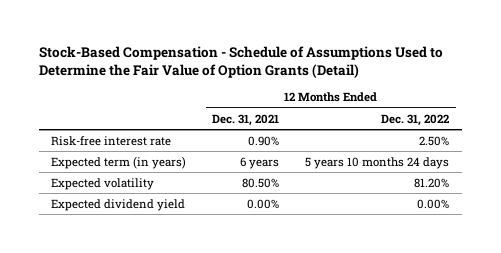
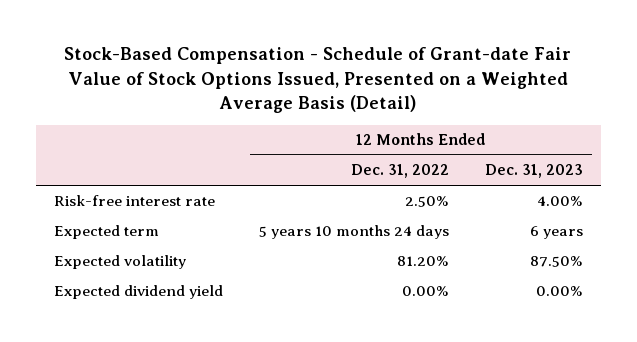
- Stock-Based Compensation - Schedule of Assumptions Used to Determine the Fair Value of Option Grants (Detail)
+ Stock-Based Compensation - Schedule of Grant-date Fair Value of Stock Options Issued, Presented on a Weighted Average Basis (Detail)
- | 12 Months Ended Dec. 31, 2021 | 12 Months Ended Dec. 31, 2022
+ | 12 Months Ended Dec. 31, 2022 | 12 Months Ended Dec. 31, 2023
- Expected term (in years) | 6 years | 5 years 10 months 24 days
+ Expected term | 5 years 10 months 24 days | 6 years

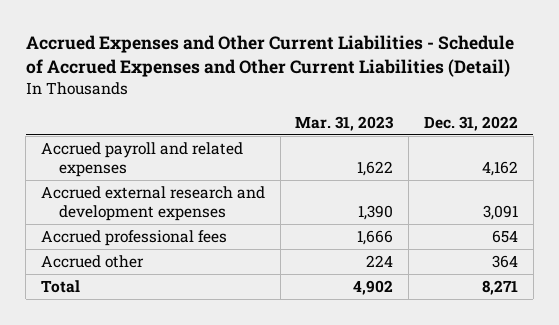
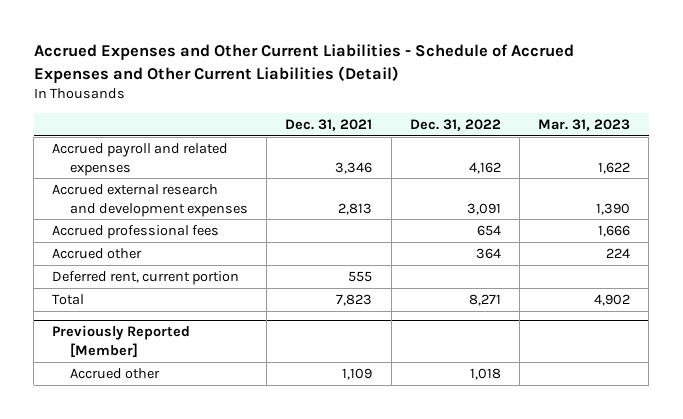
- | Mar. 31, 2023 | Dec. 31, 2022
+ | Dec. 31, 2021 | Dec. 31, 2022 | Mar. 31, 2023
+ Deferred rent, current portion | 555 | |
+ Previously Reported [Member]
+ Accrued other | 1,109 | 1,018 |

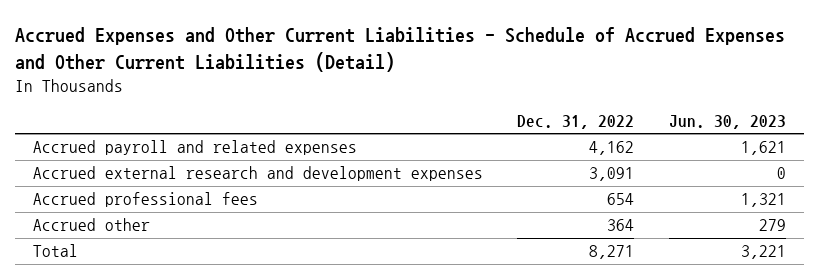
- | Dec. 31, 2021 | Dec. 31, 2022 | Mar. 31, 2023
+ | Dec. 31, 2022 | Jun. 30, 2023
- Deferred rent, current portion | 555 | |
- Previously Reported [Member]
- Accrued other | 1,109 | 1,018 |

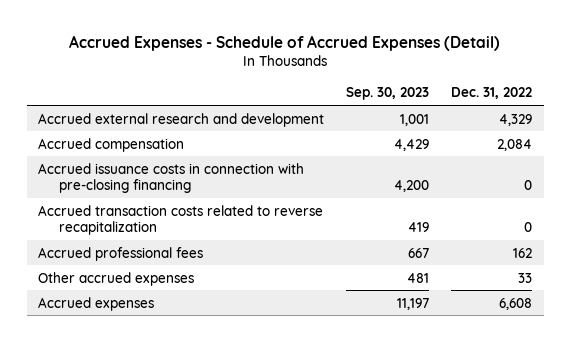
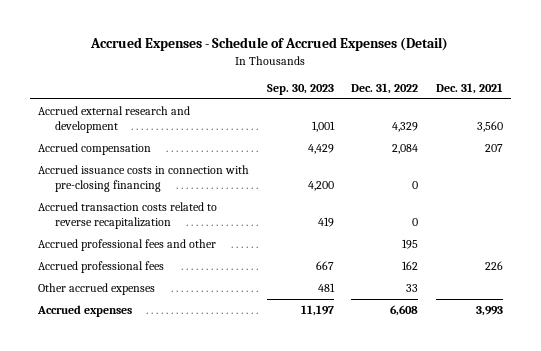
- | Sep. 30, 2023 | Dec. 31, 2022
+ | Sep. 30, 2023 | Dec. 31, 2022 | Dec. 31, 2021
+ Accrued professional fees and other | | 195 |

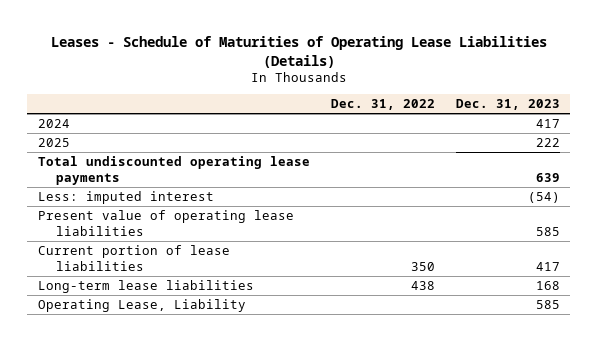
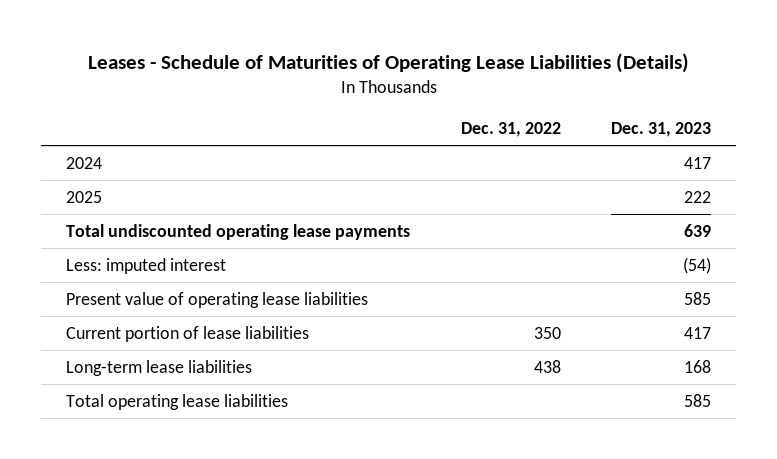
- Operating Lease, Liability | | 585
+ Total operating lease liabilities | | 585

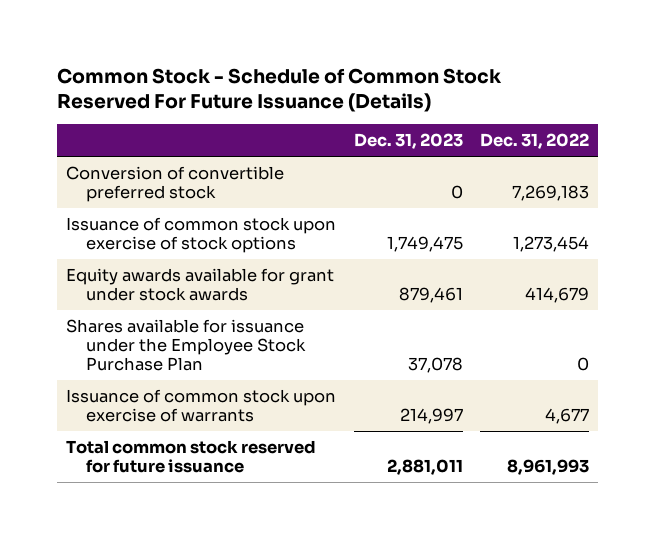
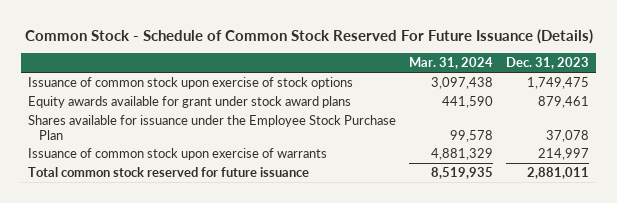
- | Dec. 31, 2023 | Dec. 31, 2022
+ | Mar. 31, 2024 | Dec. 31, 2023
- Conversion of convertible preferred stock | 0 | 7,269,183
- Equity awards available for grant under stock awards | 879,461 | 414,679
+ Equity awards available for grant under stock award plans | 441,590 | 879,461

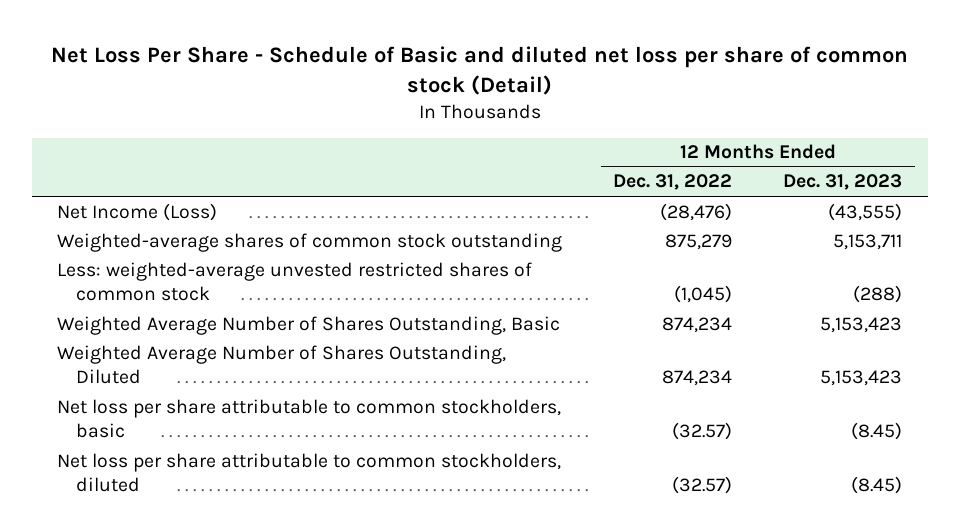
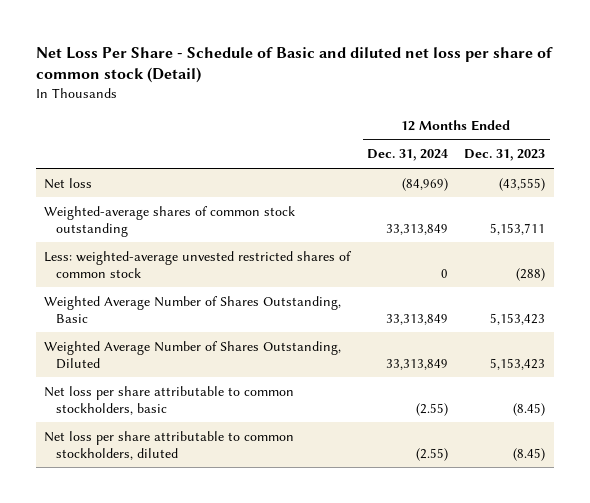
- | 12 Months Ended Dec. 31, 2022 | 12 Months Ended Dec. 31, 2023
+ | 12 Months Ended Dec. 31, 2024 | 12 Months Ended Dec. 31, 2023
- Net Income (Loss) | (28,476) | (43,555)
+ Net loss | (84,969) | (43,555)

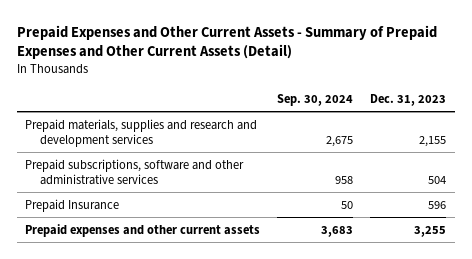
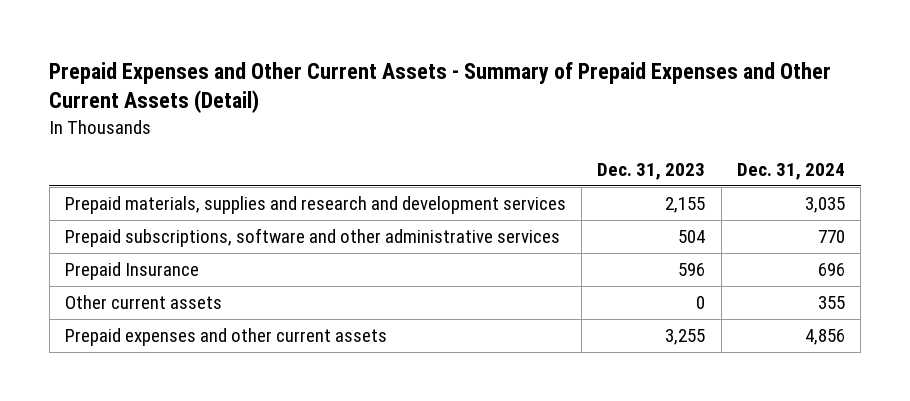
- | Sep. 30, 2024 | Dec. 31, 2023
+ | Dec. 31, 2023 | Dec. 31, 2024
+ Other current assets | 0 | 355

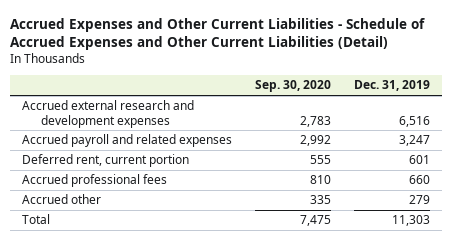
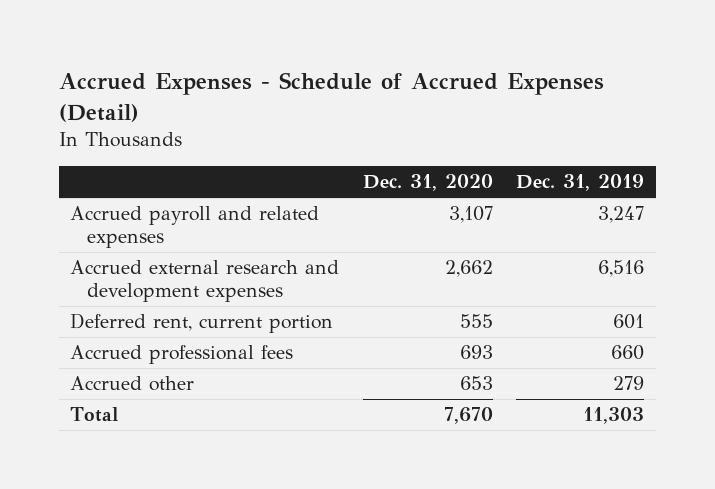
- Accrued Expenses and Other Current Liabilities - Schedule of Accrued Expenses and Other Current Liabilities (Detail)
+ Accrued Expenses - Schedule of Accrued Expenses (Detail)
- | Sep. 30, 2020 | Dec. 31, 2019
+ | Dec. 31, 2020 | Dec. 31, 2019
moved down: Accrued external research and development expenses | 2,662 | 6,516

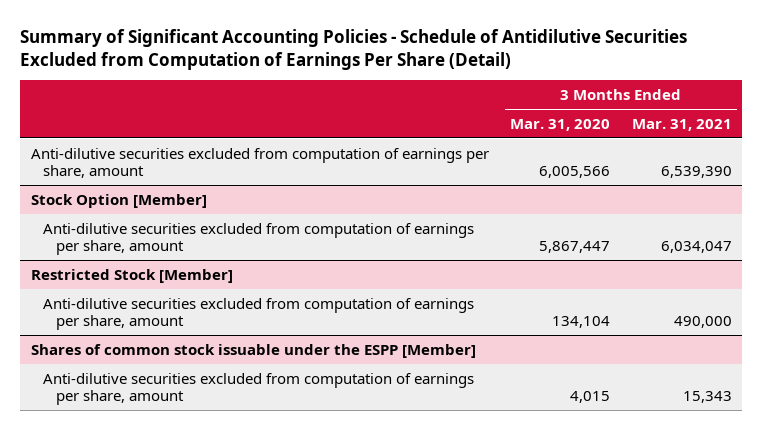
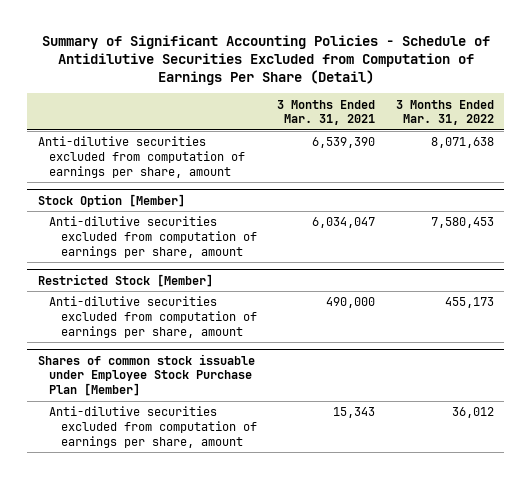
- | 3 Months Ended Mar. 31, 2020 | 3 Months Ended Mar. 31, 2021
+ | 3 Months Ended Mar. 31, 2021 | 3 Months Ended Mar. 31, 2022
- Shares of common stock issuable under the ESPP [Member]
+ Shares of common stock issuable under Employee Stock Purchase Plan [Member]

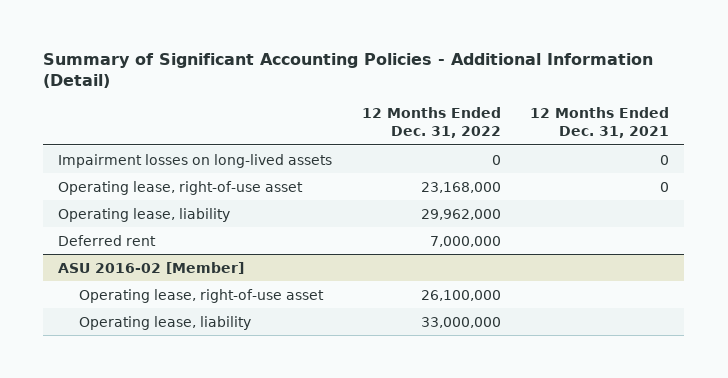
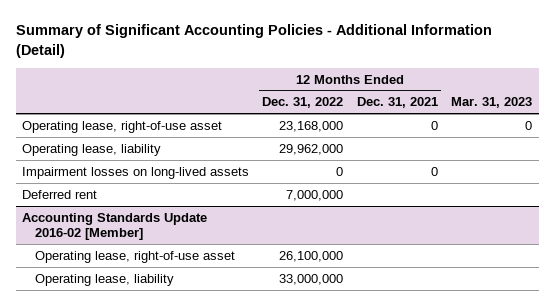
- | 12 Months Ended Dec. 31, 2022 | 12 Months Ended Dec. 31, 2021
+ | 12 Months Ended Dec. 31, 2022 | 12 Months Ended Dec. 31, 2021 | Mar. 31, 2023
moved down: Impairment losses on long-lived assets | 0 | 0 |
- ASU 2016-02 [Member]
+ Accounting Standards Update 2016-02 [Member]

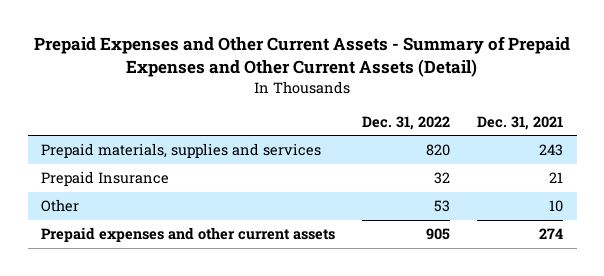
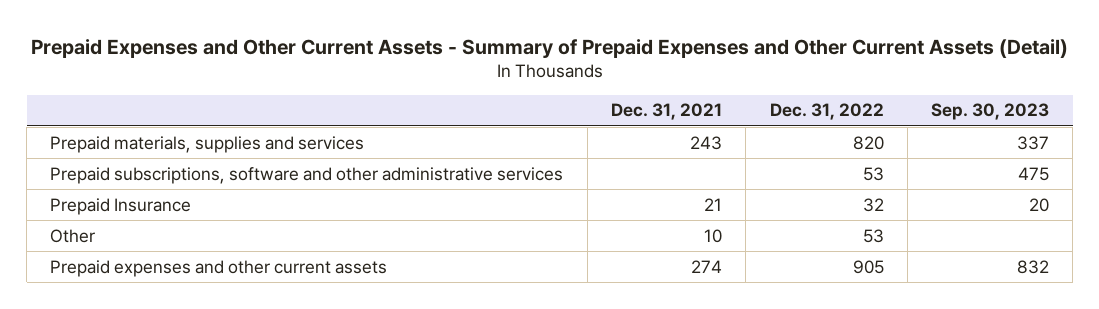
- | Dec. 31, 2022 | Dec. 31, 2021
+ | Dec. 31, 2021 | Dec. 31, 2022 | Sep. 30, 2023
+ Prepaid subscriptions, software and other administrative services | | 53 | 475

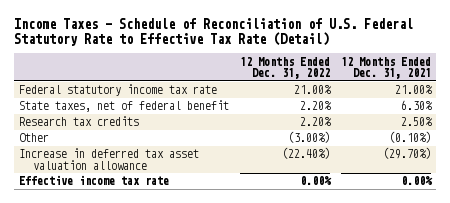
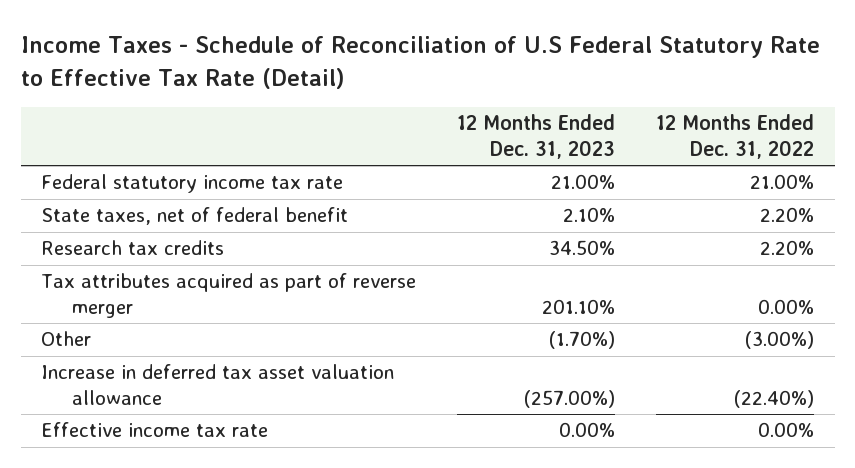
- Income Taxes - Schedule of Reconciliation of U.S. Federal Statutory Rate to Effective Tax Rate (Detail)
+ Income Taxes - Schedule of Reconciliation of U.S Federal Statutory Rate to Effective Tax Rate (Detail)
- | 12 Months Ended Dec. 31, 2022 | 12 Months Ended Dec. 31, 2021
+ | 12 Months Ended Dec. 31, 2023 | 12 Months Ended Dec. 31, 2022
+ Tax attributes acquired as part of reverse merger | 201.10% | 0.00%

